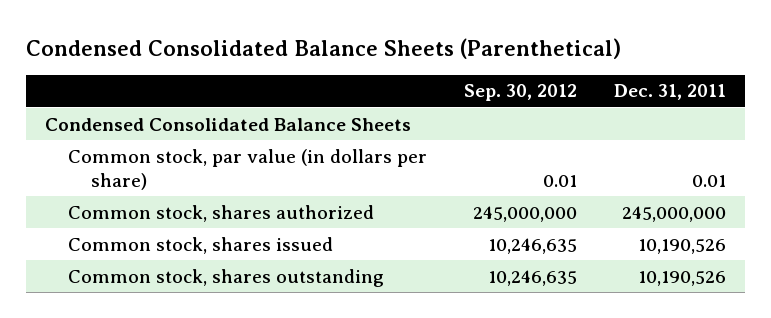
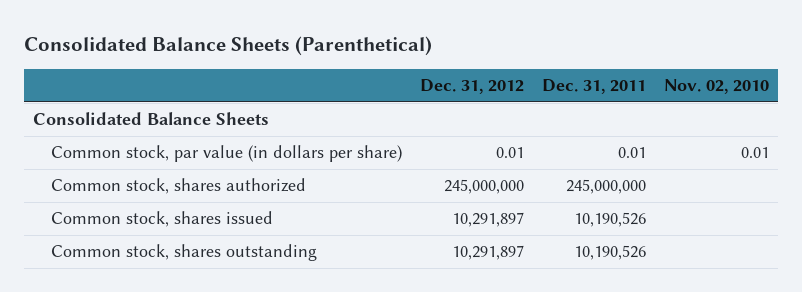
- Condensed Consolidated Balance Sheets (Parenthetical)
+ Consolidated Balance Sheets (Parenthetical)
- | Sep. 30, 2012 | Dec. 31, 2011
+ | Dec. 31, 2012 | Dec. 31, 2011 | Nov. 02, 2010
- Condensed Consolidated Balance Sheets
+ Consolidated Balance Sheets

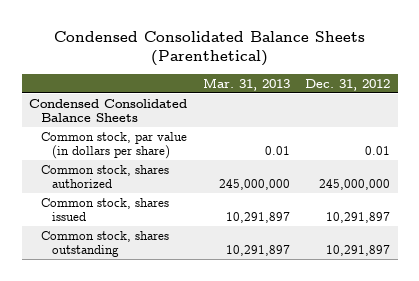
- Consolidated Balance Sheets (Parenthetical)
+ Condensed Consolidated Balance Sheets (Parenthetical)
- | Dec. 31, 2012 | Dec. 31, 2011 | Nov. 02, 2010
+ | Mar. 31, 2013 | Dec. 31, 2012
- Consolidated Balance Sheets
+ Condensed Consolidated Balance Sheets

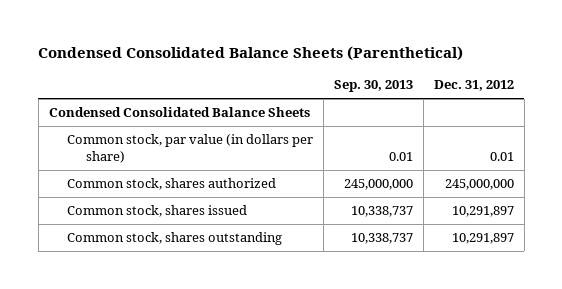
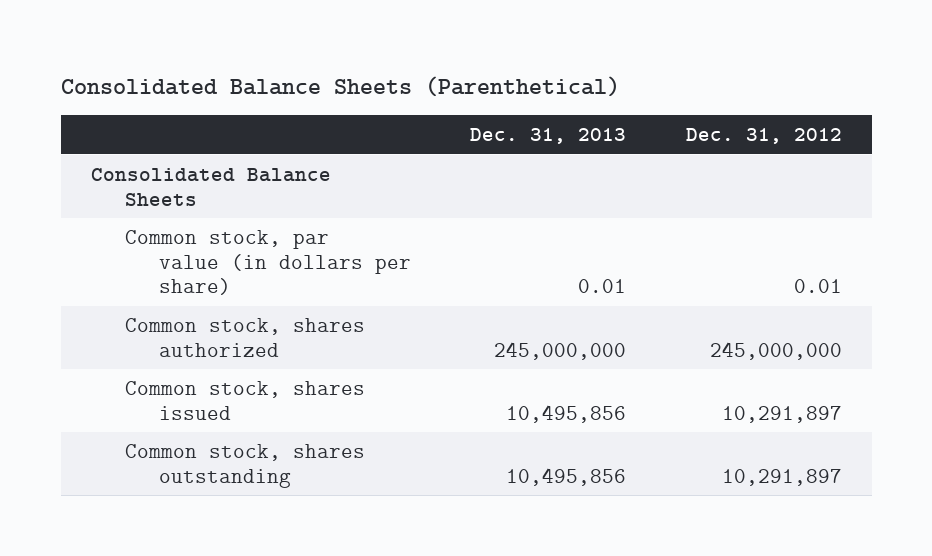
- Condensed Consolidated Balance Sheets (Parenthetical)
+ Consolidated Balance Sheets (Parenthetical)
- | Sep. 30, 2013 | Dec. 31, 2012
+ | Dec. 31, 2013 | Dec. 31, 2012
- Condensed Consolidated Balance Sheets
+ Consolidated Balance Sheets

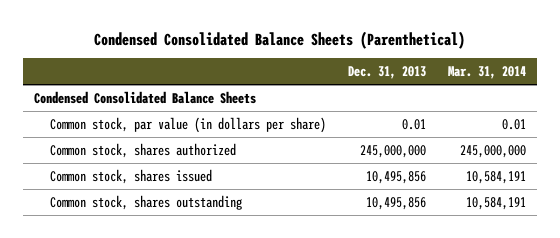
- Consolidated Balance Sheets (Parenthetical)
+ Condensed Consolidated Balance Sheets (Parenthetical)
- | Dec. 31, 2013 | Dec. 31, 2012
+ | Dec. 31, 2013 | Mar. 31, 2014
- Consolidated Balance Sheets
+ Condensed Consolidated Balance Sheets

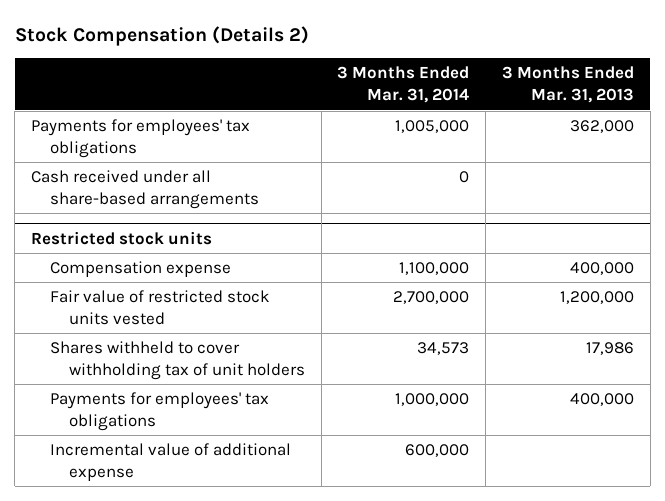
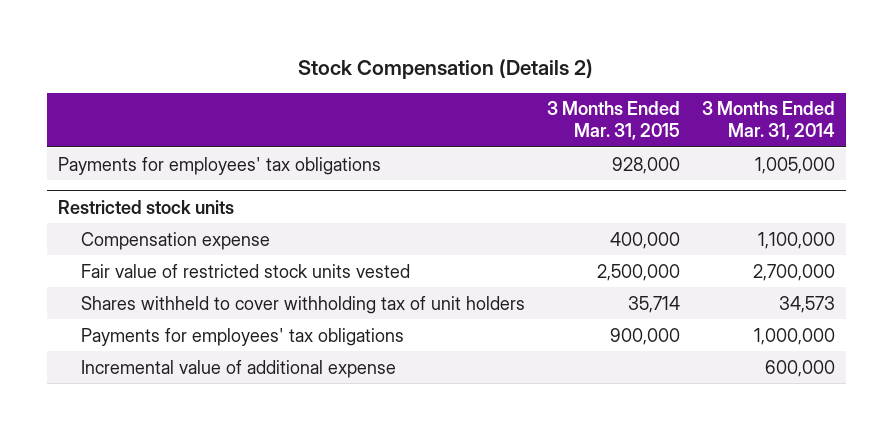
- | 3 Months Ended Mar. 31, 2014 | 3 Months Ended Mar. 31, 2013
+ | 3 Months Ended Mar. 31, 2015 | 3 Months Ended Mar. 31, 2014
- Cash received under all share-based arrangements | 0 |

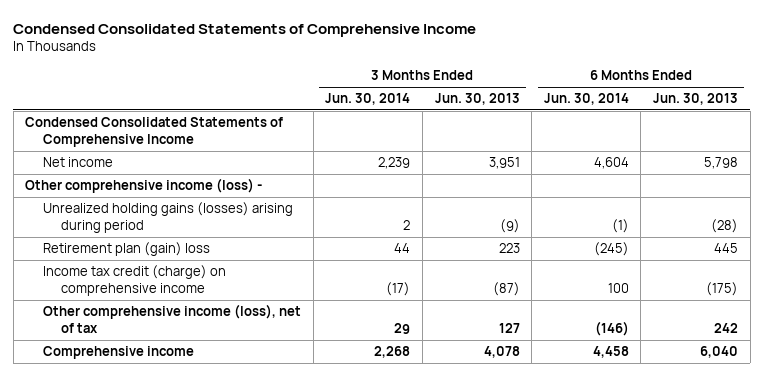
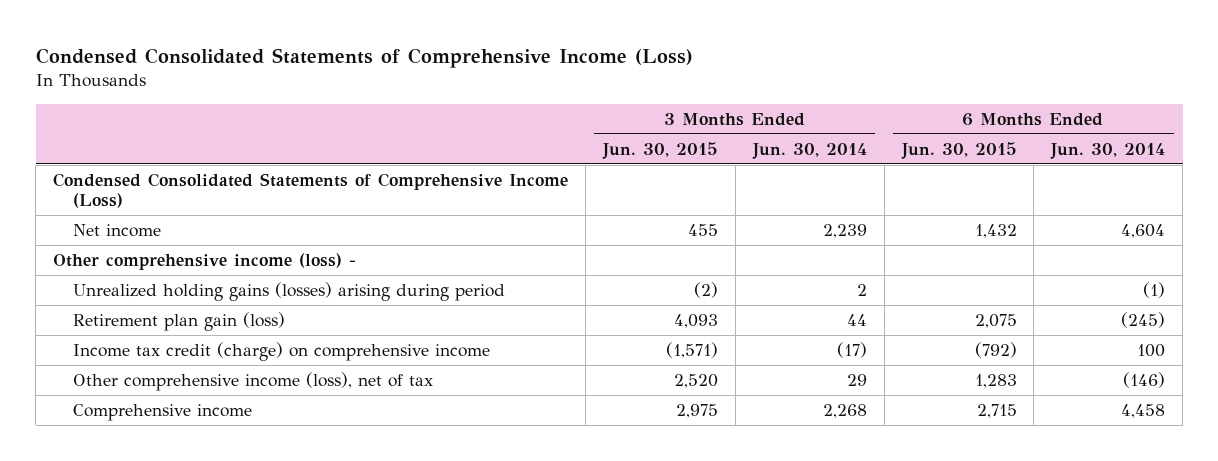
- Condensed Consolidated Statements of Comprehensive Income
+ Condensed Consolidated Statements of Comprehensive Income (Loss)
- | 3 Months Ended Jun. 30, 2014 | 3 Months Ended Jun. 30, 2013 | 6 Months Ended Jun. 30, 2014 | 6 Months Ended Jun. 30, 2013
+ | 3 Months Ended Jun. 30, 2015 | 3 Months Ended Jun. 30, 2014 | 6 Months Ended Jun. 30, 2015 | 6 Months Ended Jun. 30, 2014
- Condensed Consolidated Statements of Comprehensive Income
+ Condensed Consolidated Statements of Comprehensive Income (Loss)
- Retirement plan (gain) loss | 44 | 223 | (245) | 445
+ Retirement plan gain (loss) | 4,093 | 44 | 2,075 | (245)

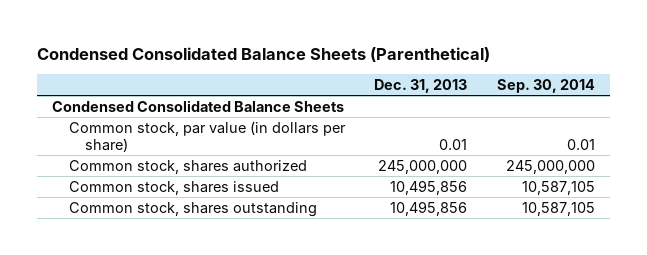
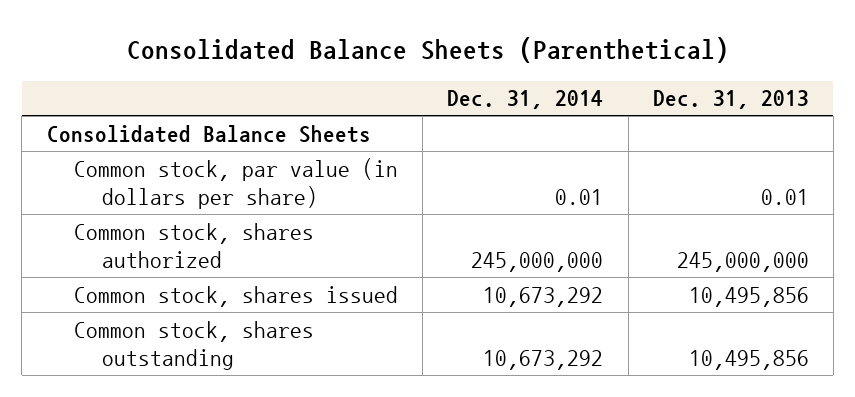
- Condensed Consolidated Balance Sheets (Parenthetical)
+ Consolidated Balance Sheets (Parenthetical)
- | Dec. 31, 2013 | Sep. 30, 2014
+ | Dec. 31, 2014 | Dec. 31, 2013
- Condensed Consolidated Balance Sheets
+ Consolidated Balance Sheets

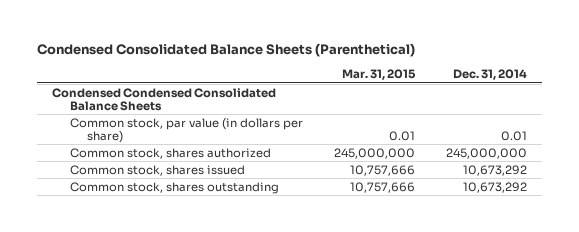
- Consolidated Balance Sheets (Parenthetical)
+ Condensed Consolidated Balance Sheets (Parenthetical)
- | Dec. 31, 2014 | Dec. 31, 2013
+ | Mar. 31, 2015 | Dec. 31, 2014
- Consolidated Balance Sheets
+ Condensed Condensed Consolidated Balance Sheets

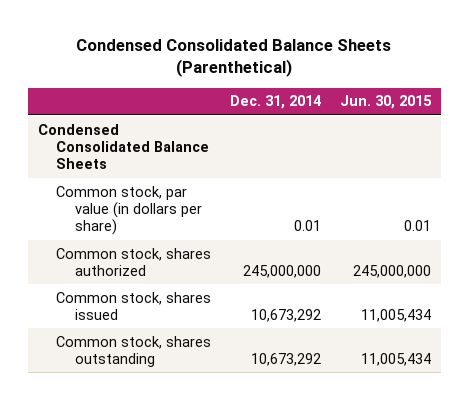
- | Mar. 31, 2015 | Dec. 31, 2014
+ | Dec. 31, 2014 | Jun. 30, 2015
- Condensed Condensed Consolidated Balance Sheets
+ Condensed Consolidated Balance Sheets

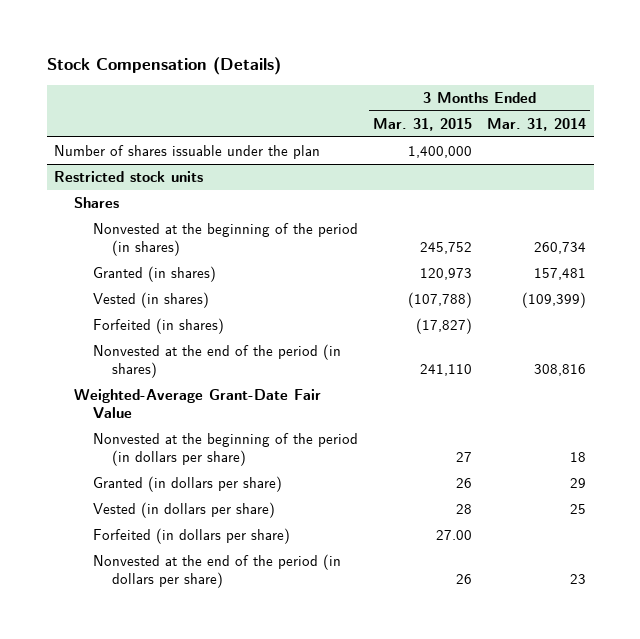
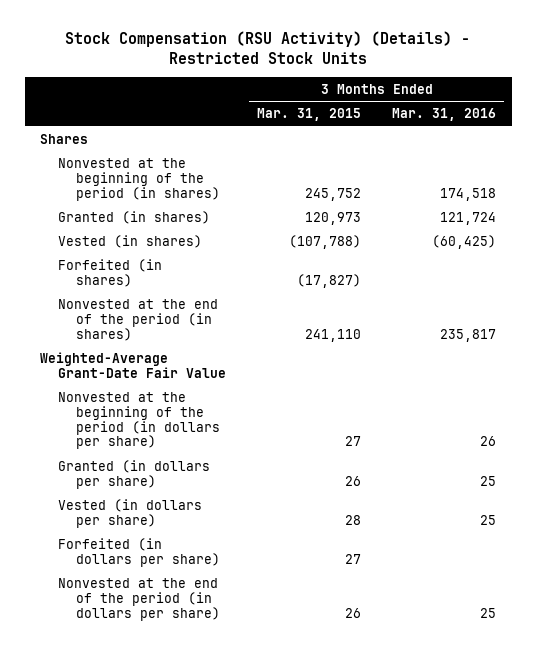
- Stock Compensation (Details)
+ Stock Compensation (RSU Activity) (Details) - Restricted Stock Units
- | 3 Months Ended Mar. 31, 2015 | 3 Months Ended Mar. 31, 2014
+ | 3 Months Ended Mar. 31, 2015 | 3 Months Ended Mar. 31, 2016
- Number of shares issuable under the plan | 1,400,000 |
- Restricted stock units
- Forfeited (in dollars per share) | 27.00 |
+ Forfeited (in dollars per share) | 27 |

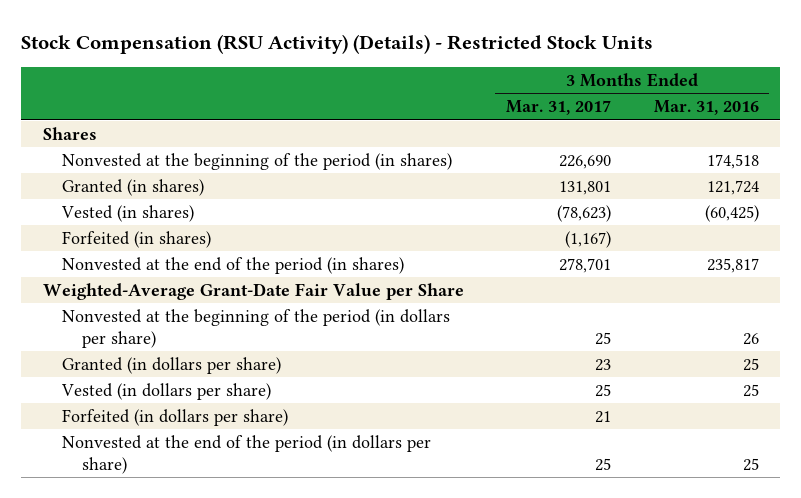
- | 3 Months Ended Mar. 31, 2015 | 3 Months Ended Mar. 31, 2016
+ | 3 Months Ended Mar. 31, 2017 | 3 Months Ended Mar. 31, 2016
- Weighted-Average Grant-Date Fair Value
+ Weighted-Average Grant-Date Fair Value per Share

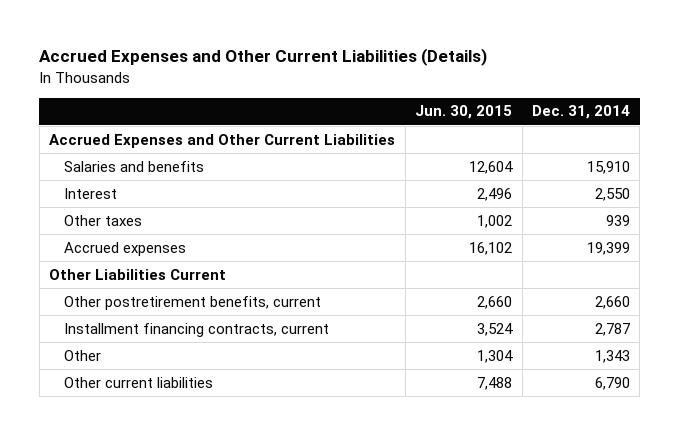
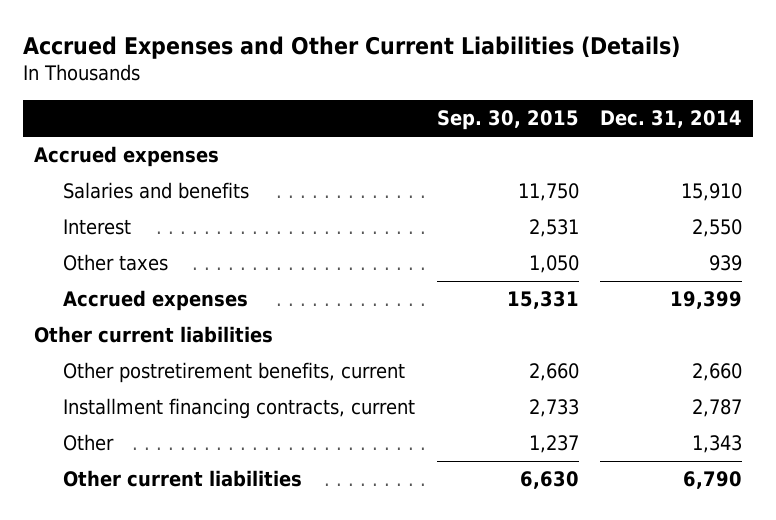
- | Jun. 30, 2015 | Dec. 31, 2014
+ | Sep. 30, 2015 | Dec. 31, 2014
- Accrued Expenses and Other Current Liabilities
+ Accrued expenses
- Other Liabilities Current
+ Other current liabilities

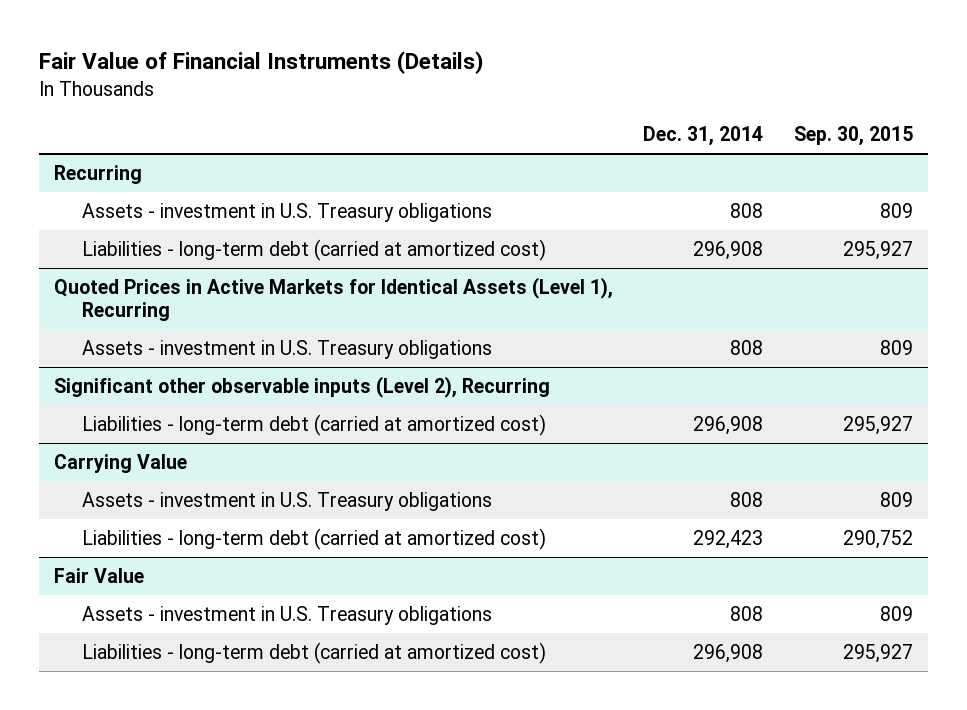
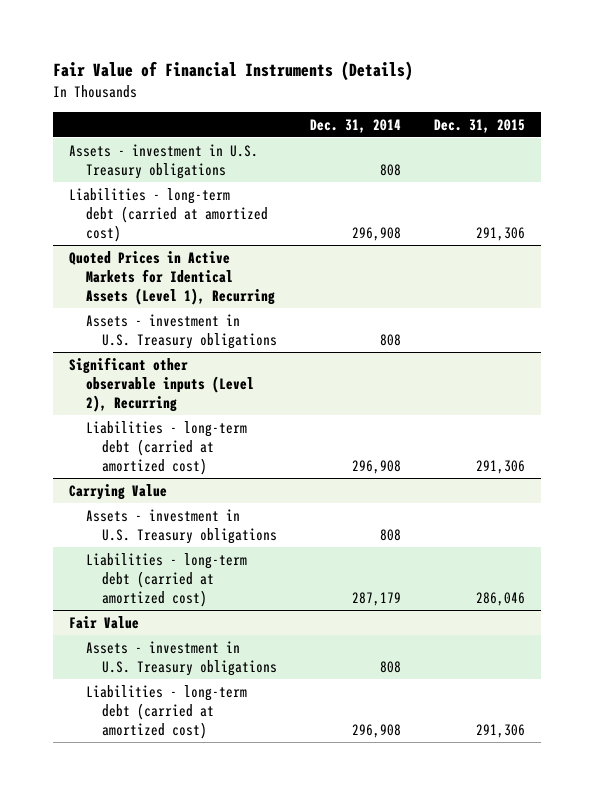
- | Dec. 31, 2014 | Sep. 30, 2015
+ | Dec. 31, 2014 | Dec. 31, 2015
- Recurring
@ Carrying Value
- Liabilities - long-term debt (carried at amortized cost) | 292,423 | 290,752
+ Liabilities - long-term debt (carried at amortized cost) | 287,179 | 286,046

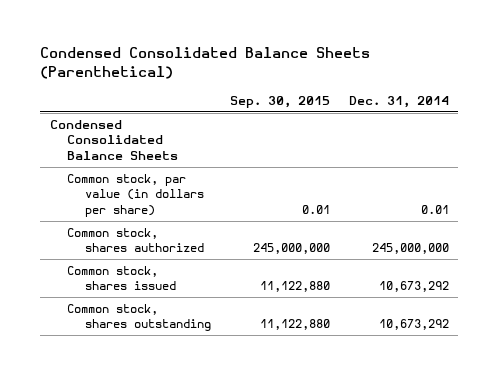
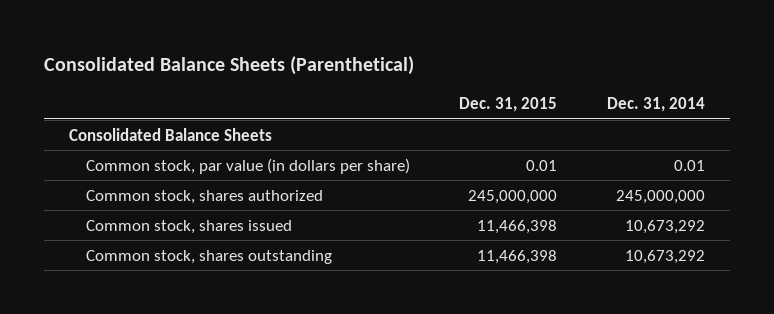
- Condensed Consolidated Balance Sheets (Parenthetical)
+ Consolidated Balance Sheets (Parenthetical)
- | Sep. 30, 2015 | Dec. 31, 2014
+ | Dec. 31, 2015 | Dec. 31, 2014
- Condensed Consolidated Balance Sheets
+ Consolidated Balance Sheets

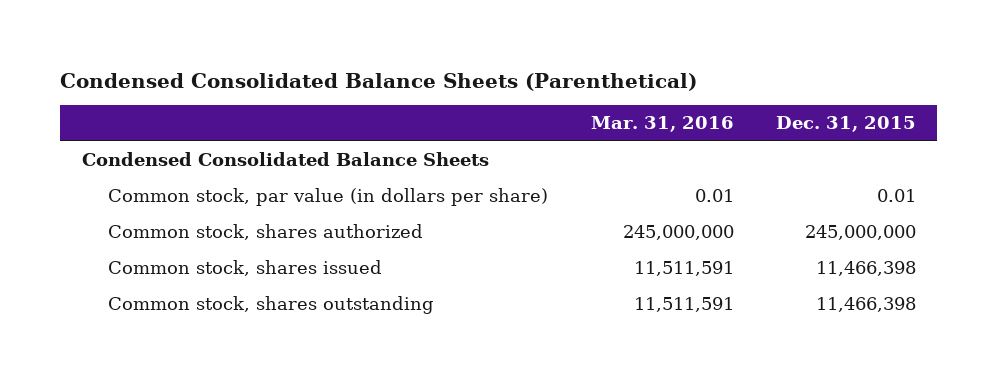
- Consolidated Balance Sheets (Parenthetical)
+ Condensed Consolidated Balance Sheets (Parenthetical)
- | Dec. 31, 2015 | Dec. 31, 2014
+ | Mar. 31, 2016 | Dec. 31, 2015
- Consolidated Balance Sheets
+ Condensed Consolidated Balance Sheets

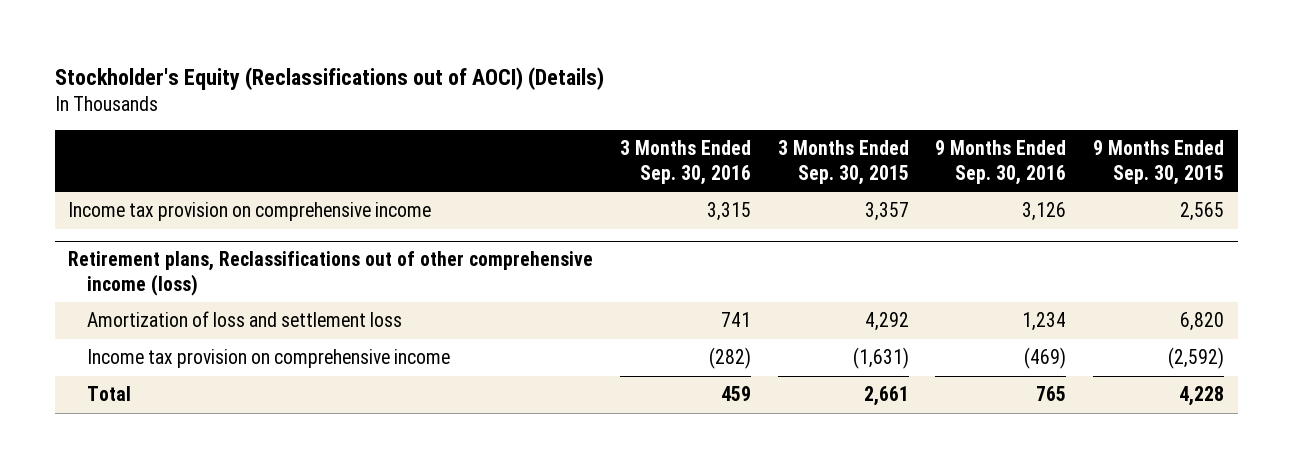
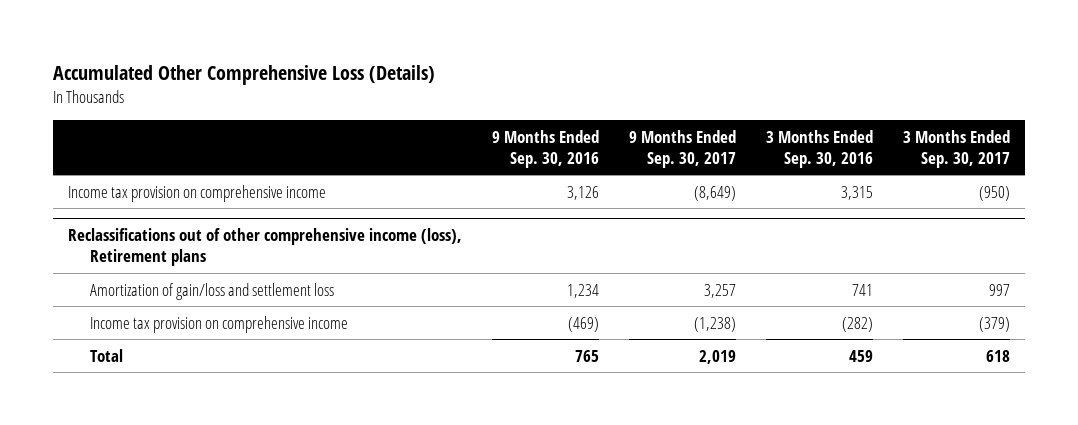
- Stockholder's Equity (Reclassifications out of AOCI) (Details)
+ Accumulated Other Comprehensive Loss (Details)
- | 3 Months Ended Sep. 30, 2016 | 3 Months Ended Sep. 30, 2015 | 9 Months Ended Sep. 30, 2016 | 9 Months Ended Sep. 30, 2015
+ | 9 Months Ended Sep. 30, 2016 | 9 Months Ended Sep. 30, 2017 | 3 Months Ended Sep. 30, 2016 | 3 Months Ended Sep. 30, 2017
- Retirement plans, Reclassifications out of other comprehensive income (loss)
- Amortization of loss and settlement loss | 741 | 4,292 | 1,234 | 6,820
+ Reclassifications out of other comprehensive income (loss), Retirement plans
+ Amortization of gain/loss and settlement loss | 1,234 | 3,257 | 741 | 997

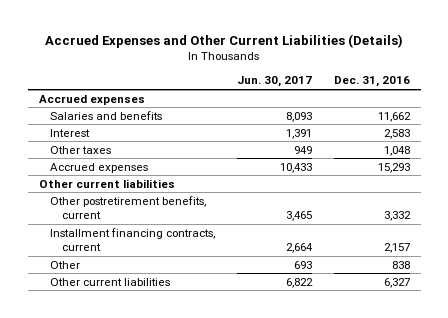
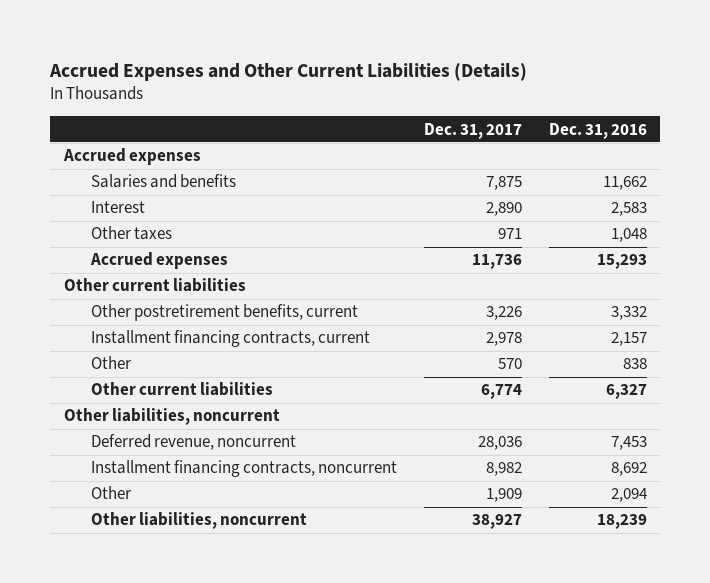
- | Jun. 30, 2017 | Dec. 31, 2016
+ | Dec. 31, 2017 | Dec. 31, 2016
+ Other liabilities, noncurrent
+ Deferred revenue, noncurrent | 28,036 | 7,453
+ Installment financing contracts, noncurrent | 8,982 | 8,692
+ Other | 1,909 | 2,094
+ Other liabilities, noncurrent | 38,927 | 18,239

